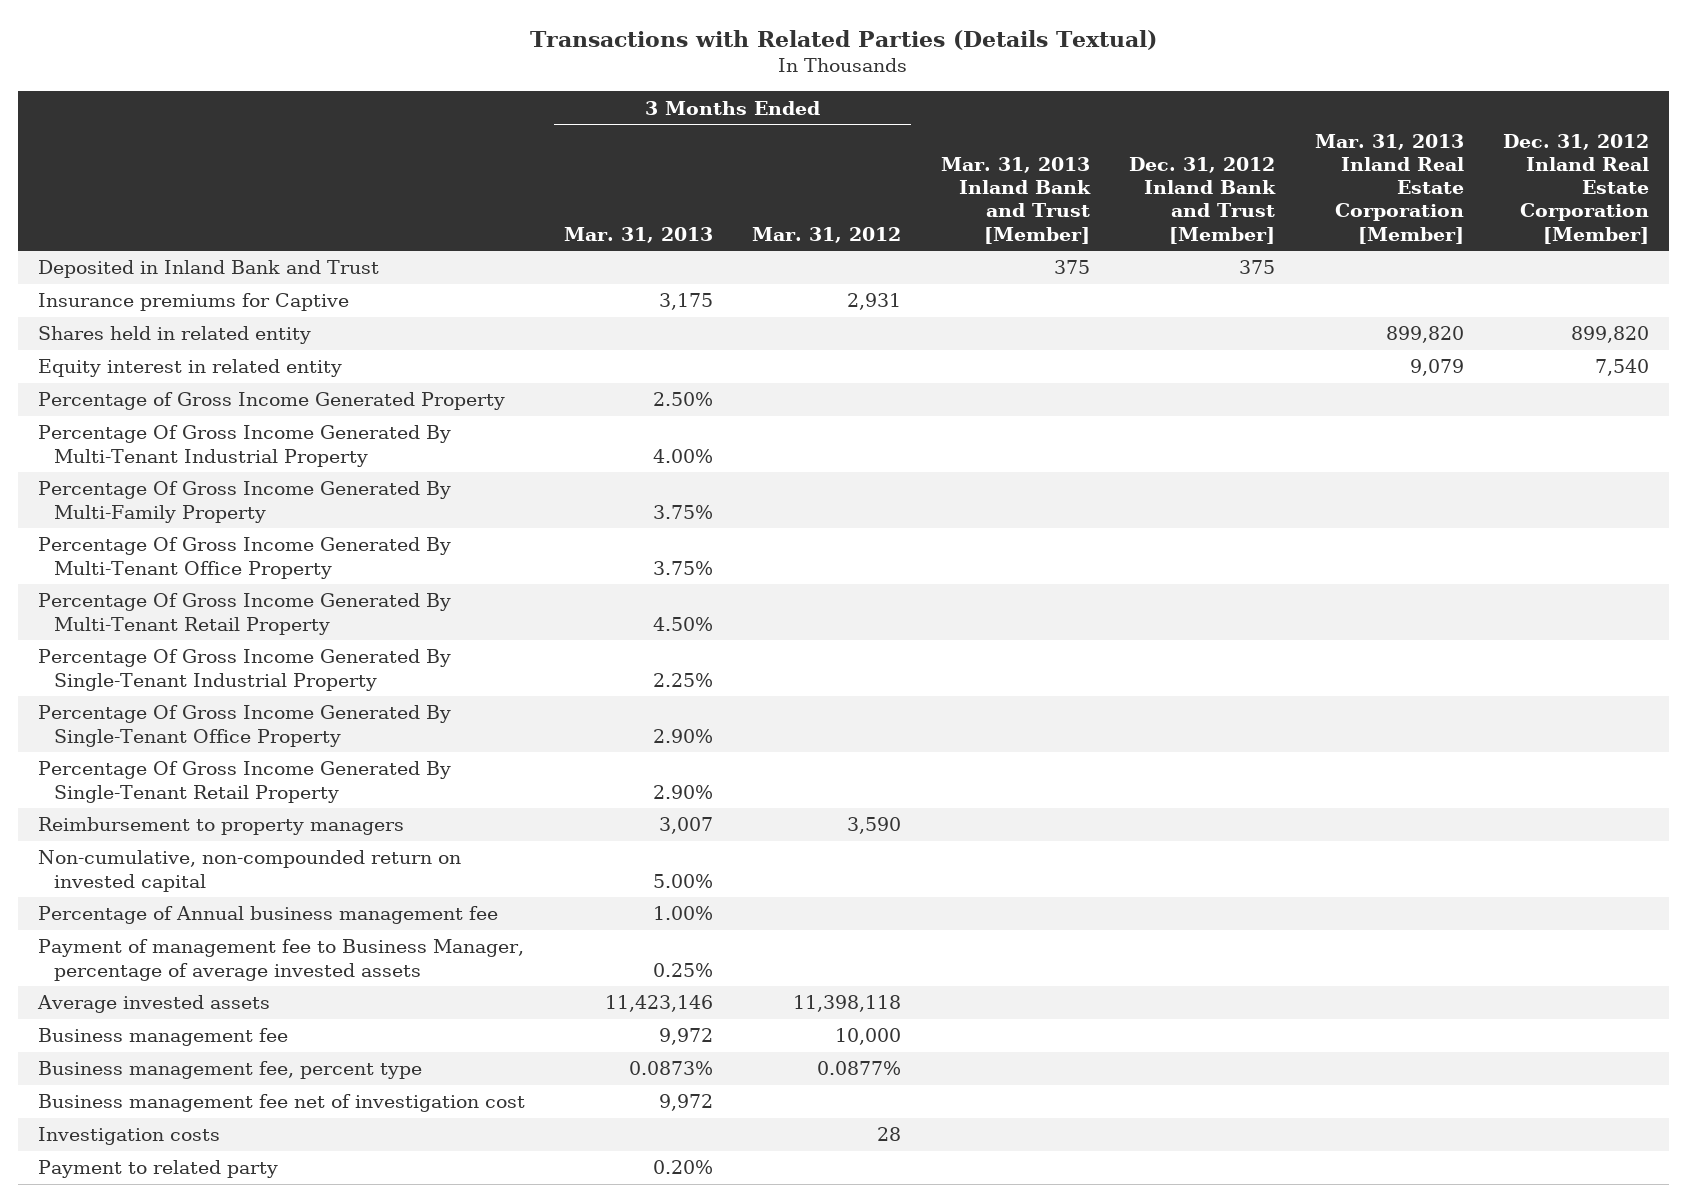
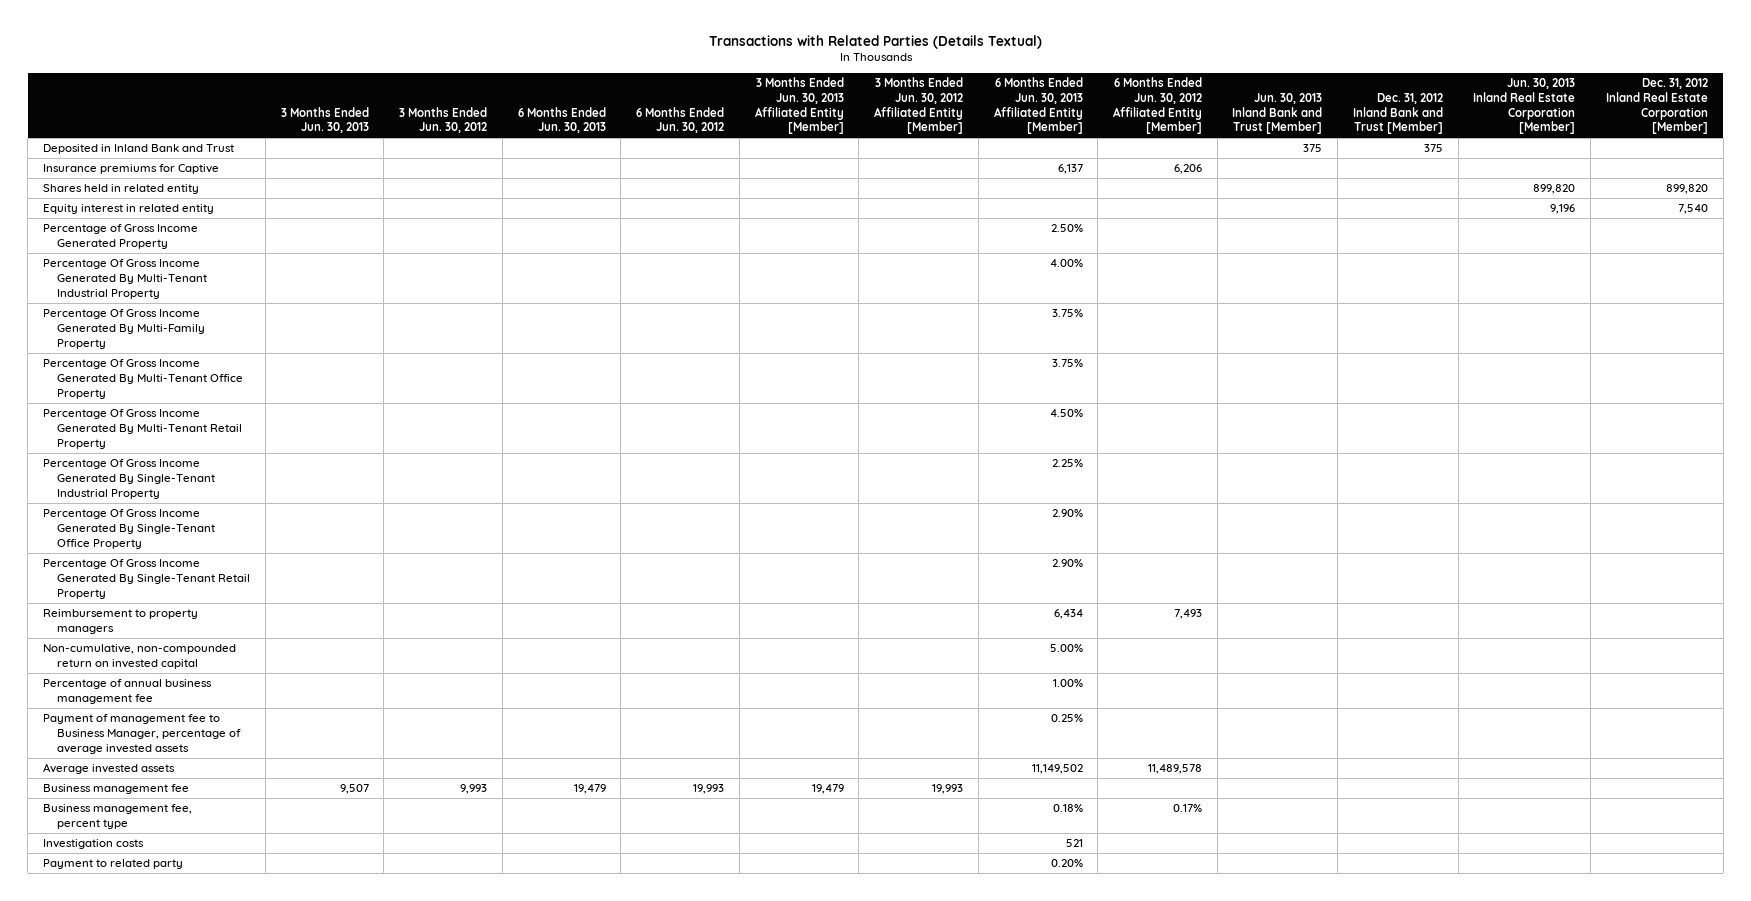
- | 3 Months Ended Mar. 31, 2013 | 3 Months Ended Mar. 31, 2012 | Mar. 31, 2013 Inland Bank and Trust [Member] | Dec. 31, 2012 Inland Bank and Trust [Member] | Mar. 31, 2013 Inland Real Estate Corporation [Member] | Dec. 31, 2012 Inland Real Estate Corporation [Member]
+ | 3 Months Ended Jun. 30, 2013 | 3 Months Ended Jun. 30, 2012 | 6 Months Ended Jun. 30, 2013 | 6 Months Ended Jun. 30, 2012 | 3 Months Ended Jun. 30, 2013 Affiliated Entity [Member] | 3 Months Ended Jun. 30, 2012 Affiliated Entity [Member] | 6 Months Ended Jun. 30, 2013 Affiliated Entity [Member] | 6 Months Ended Jun. 30, 2012 Affiliated Entity [Member] | Jun. 30, 2013 Inland Bank and Trust [Member] | Dec. 31, 2012 Inland Bank and Trust [Member] | Jun. 30, 2013 Inland Real Estate Corporation [Member] | Dec. 31, 2012 Inland Real Estate Corporation [Member]
- Percentage of Annual business management fee | 1.00% | | | | |
+ Percentage of annual business management fee | | | | | | | 1.00% | | | | |
- Business management fee net of investigation cost | 9,972 | | | | |

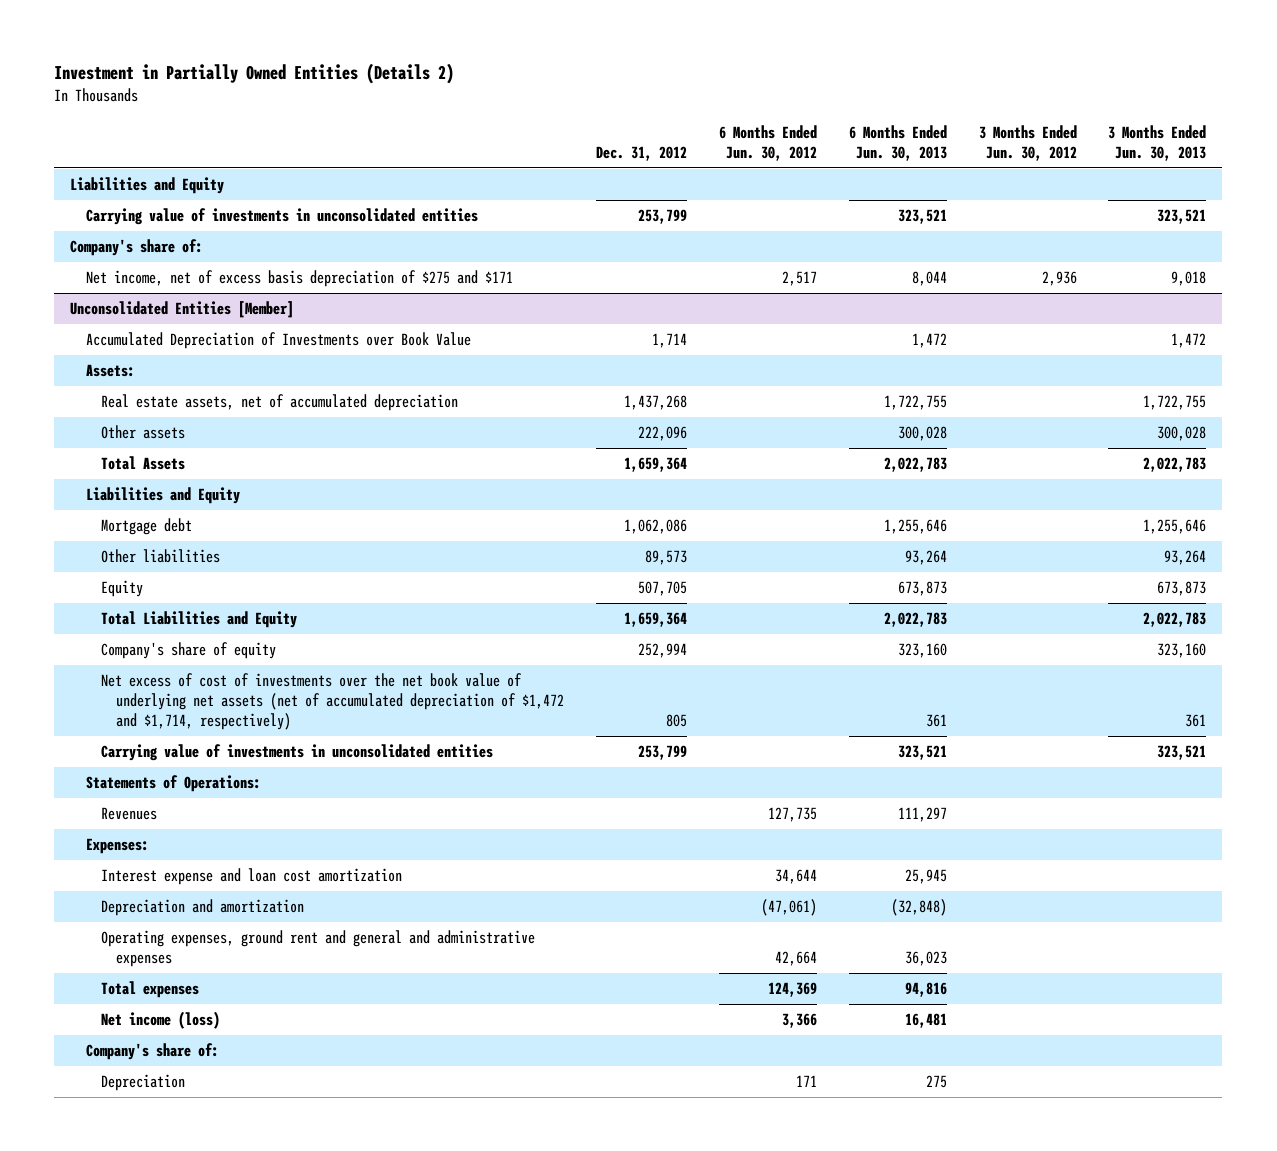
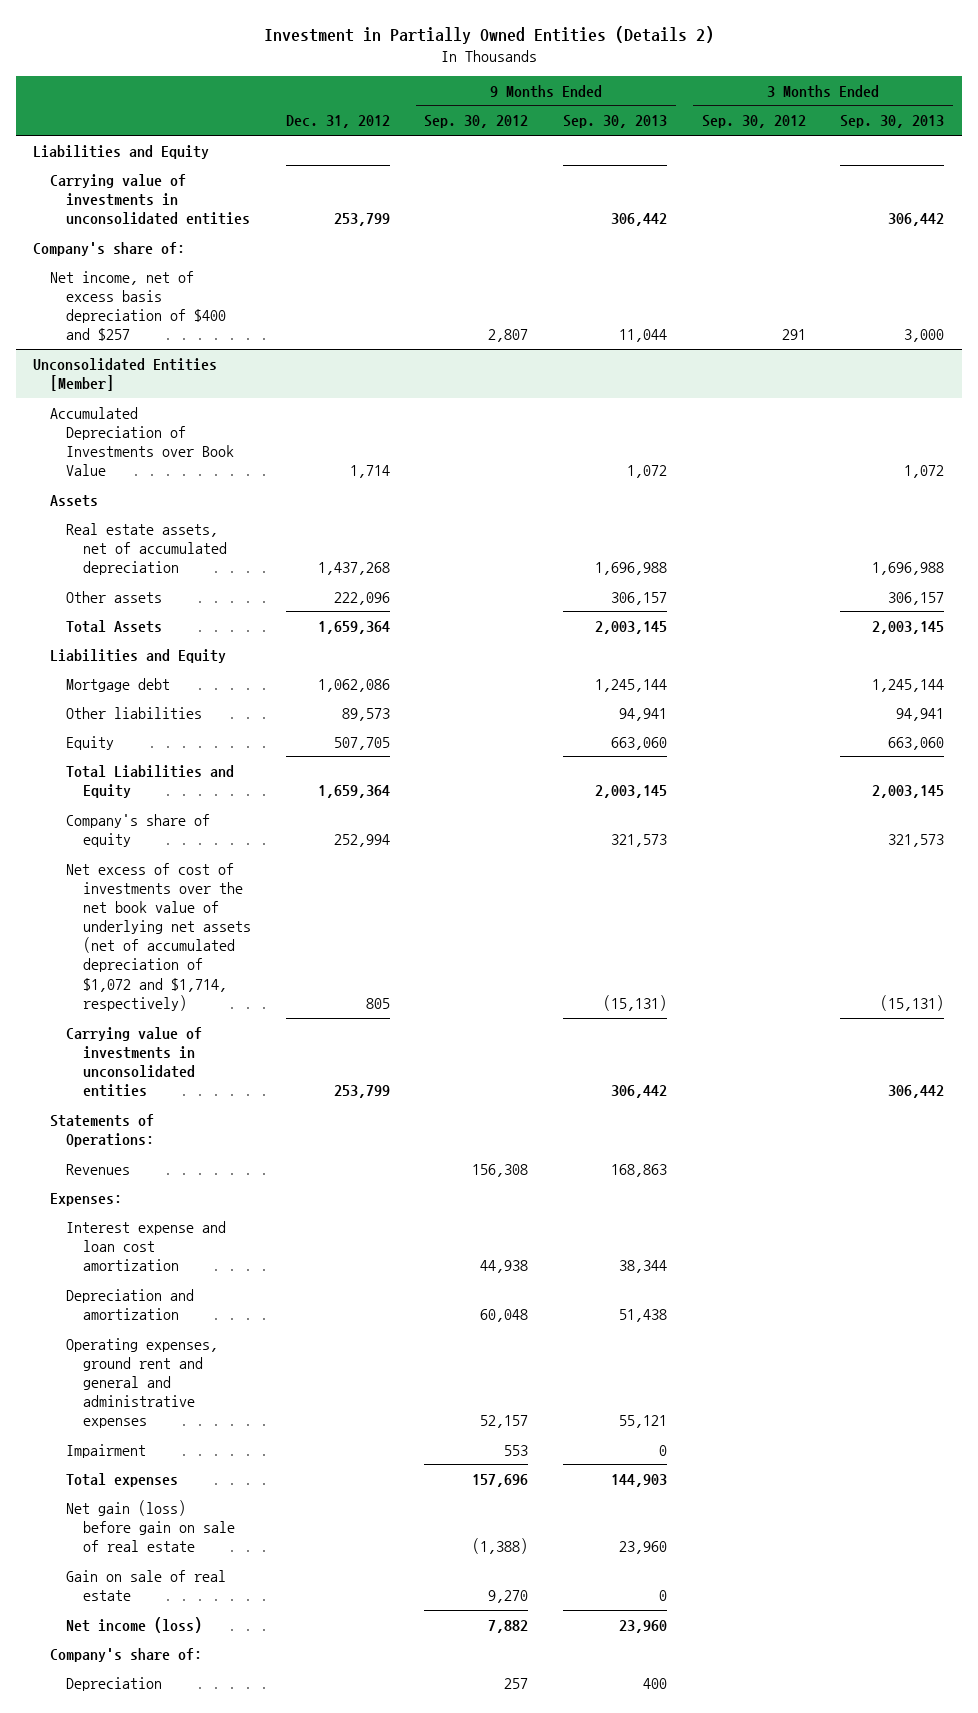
- | Dec. 31, 2012 | 6 Months Ended Jun. 30, 2012 | 6 Months Ended Jun. 30, 2013 | 3 Months Ended Jun. 30, 2012 | 3 Months Ended Jun. 30, 2013
+ | Dec. 31, 2012 | 9 Months Ended Sep. 30, 2012 | 9 Months Ended Sep. 30, 2013 | 3 Months Ended Sep. 30, 2012 | 3 Months Ended Sep. 30, 2013
- Net income, net of excess basis depreciation of $275 and $171 | | 2,517 | 8,044 | 2,936 | 9,018
+ Net income, net of excess basis depreciation of $400 and $257 | | 2,807 | 11,044 | 291 | 3,000
@ Unconsolidated Entities [Member]
- Assets:
+ Assets
- Net excess of cost of investments over the net book value of underlying net assets (net of accumulated depreciation of $1,472 and $1,714, respectively) | 805 | | 361 | | 361
+ Net excess of cost of investments over the net book value of underlying net assets (net of accumulated depreciation of $1,072 and $1,714, respectively) | 805 | | (15,131) | | (15,131)
+ Impairment | | 553 | 0 | |
+ Net gain (loss) before gain on sale of real estate | | (1,388) | 23,960 | |
+ Gain on sale of real estate | | 9,270 | 0 | |

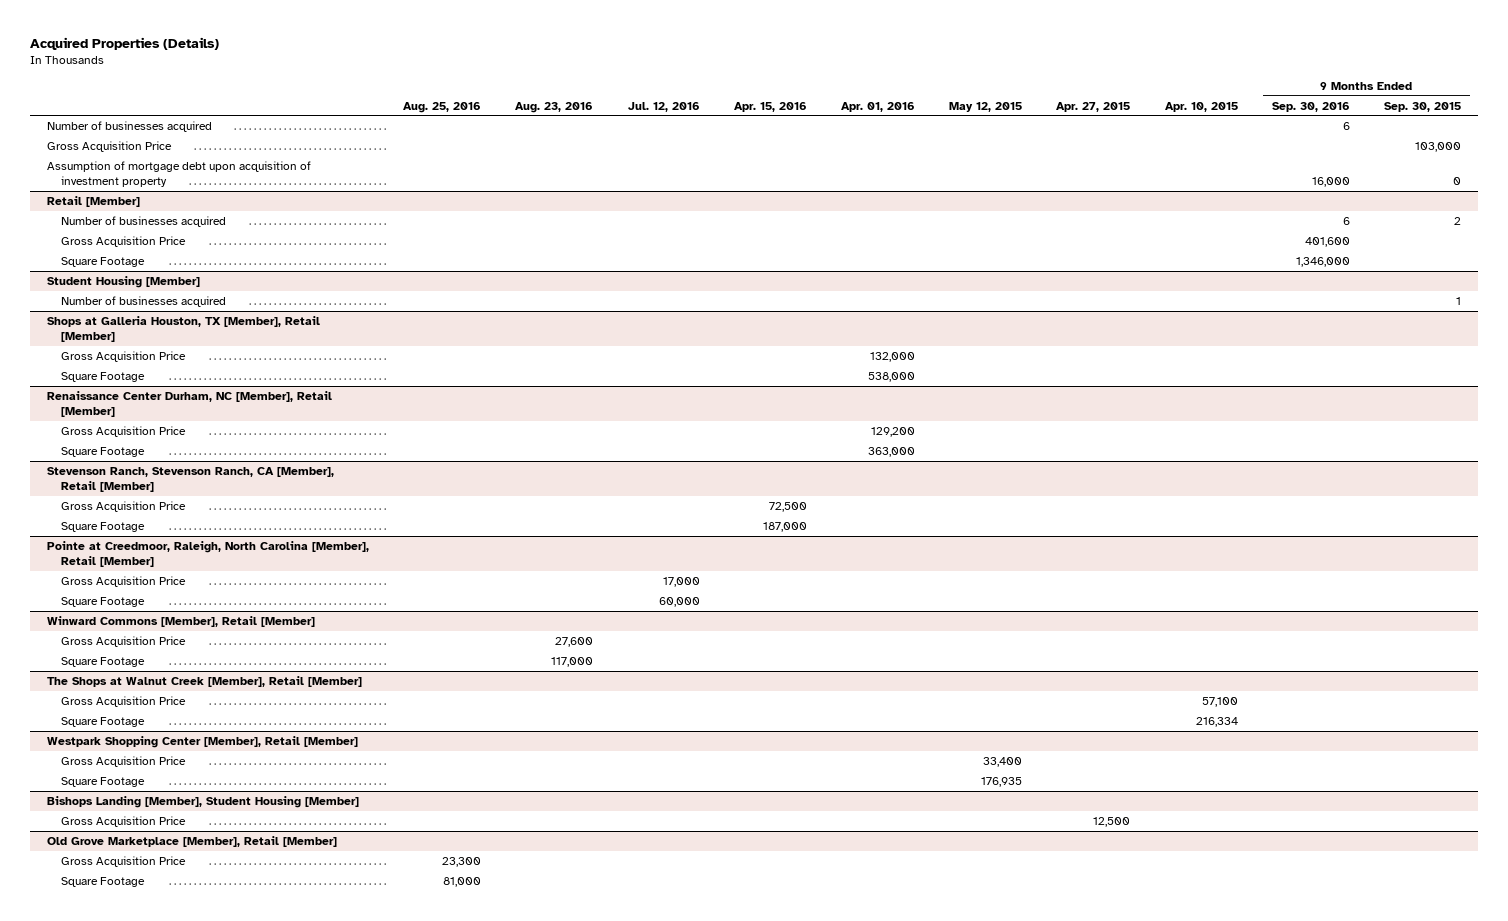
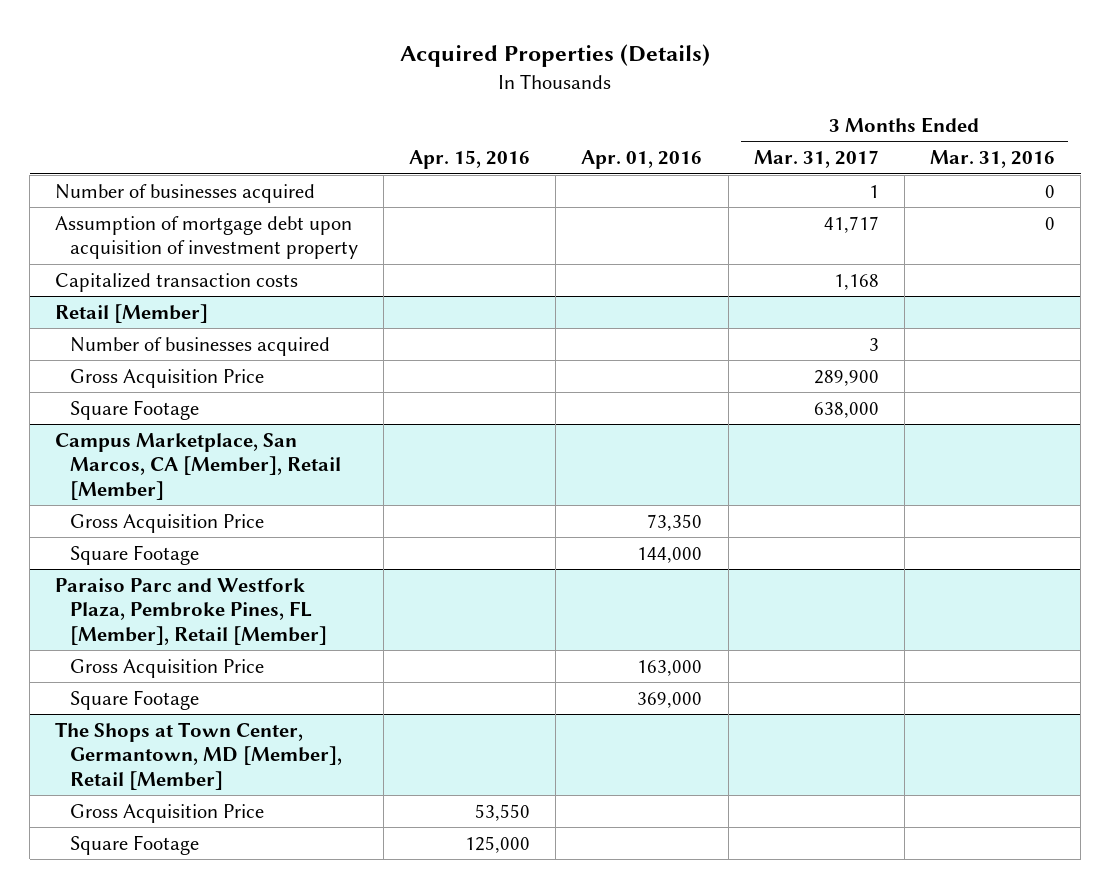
- | Aug. 25, 2016 | Aug. 23, 2016 | Jul. 12, 2016 | Apr. 15, 2016 | Apr. 01, 2016 | May 12, 2015 | Apr. 27, 2015 | Apr. 10, 2015 | 9 Months Ended Sep. 30, 2016 | 9 Months Ended Sep. 30, 2015
+ | Apr. 15, 2016 | Apr. 01, 2016 | 3 Months Ended Mar. 31, 2017 | 3 Months Ended Mar. 31, 2016
- Gross Acquisition Price | | | | | | | | | | 103,000
+ Capitalized transaction costs | | | 1,168 |
- Student Housing [Member]
- Number of businesses acquired | | | | | | | | | | 1
- Shops at Galleria Houston, TX [Member], Retail [Member]
- Gross Acquisition Price | | | | | 132,000 | | | | |
- Square Footage | | | | | 538,000 | | | | |
- Renaissance Center Durham, NC [Member], Retail [Member]
- Gross Acquisition Price | | | | | 129,200 | | | | |
- Square Footage | | | | | 363,000 | | | | |
- Stevenson Ranch, Stevenson Ranch, CA [Member], Retail [Member]
- Gross Acquisition Price | | | | 72,500 | | | | | |
- Square Footage | | | | 187,000 | | | | | |
- Pointe at Creedmoor, Raleigh, North Carolina [Member], Retail [Member]
- Gross Acquisition Price | | | 17,000 | | | | | | |
- Square Footage | | | 60,000 | | | | | | |
- Winward Commons [Member], Retail [Member]
- Gross Acquisition Price | | 27,600 | | | | | | | |
- Square Footage | | 117,000 | | | | | | | |
- The Shops at Walnut Creek [Member], Retail [Member]
- Gross Acquisition Price | | | | | | | | 57,100 | |
- Square Footage | | | | | | | | 216,334 | |
- Westpark Shopping Center [Member], Retail [Member]
- Gross Acquisition Price | | | | | | 33,400 | | | |
- Square Footage | | | | | | 176,935 | | | |
- Bishops Landing [Member], Student Housing [Member]
- Gross Acquisition Price | | | | | | | 12,500 | | |
- Old Grove Marketplace [Member], Retail [Member]
- Gross Acquisition Price | 23,300 | | | | | | | | |
- Square Footage | 81,000 | | | | | | | | |
+ Campus Marketplace, San Marcos, CA [Member], Retail [Member]
+ Gross Acquisition Price | | 73,350 | |
+ Square Footage | | 144,000 | |
+ Paraiso Parc and Westfork Plaza, Pembroke Pines, FL [Member], Retail [Member]
+ Gross Acquisition Price | | 163,000 | |
+ Square Footage | | 369,000 | |
+ The Shops at Town Center, Germantown, MD [Member], Retail [Member]
+ Gross Acquisition Price | 53,550 | | |
+ Square Footage | 125,000 | | |

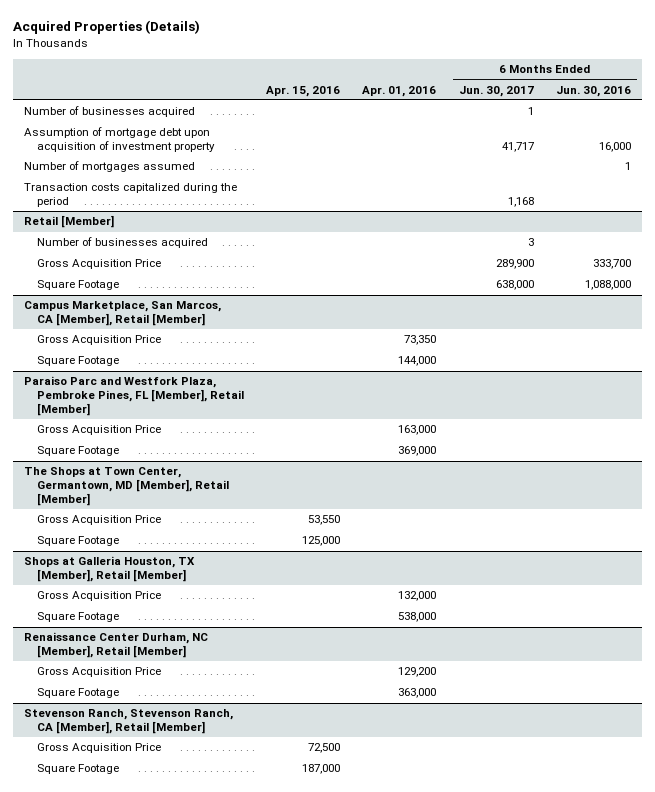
- | Apr. 15, 2016 | Apr. 01, 2016 | 3 Months Ended Mar. 31, 2017 | 3 Months Ended Mar. 31, 2016
+ | Apr. 15, 2016 | Apr. 01, 2016 | 6 Months Ended Jun. 30, 2017 | 6 Months Ended Jun. 30, 2016
- Capitalized transaction costs | | | 1,168 |
+ Number of mortgages assumed | | | | 1
+ Transaction costs capitalized during the period | | | 1,168 |
+ Shops at Galleria Houston, TX [Member], Retail [Member]
+ Gross Acquisition Price | | 132,000 | |
+ Square Footage | | 538,000 | |
+ Renaissance Center Durham, NC [Member], Retail [Member]
+ Gross Acquisition Price | | 129,200 | |
+ Square Footage | | 363,000 | |
+ Stevenson Ranch, Stevenson Ranch, CA [Member], Retail [Member]
+ Gross Acquisition Price | 72,500 | | |
+ Square Footage | 187,000 | | |

